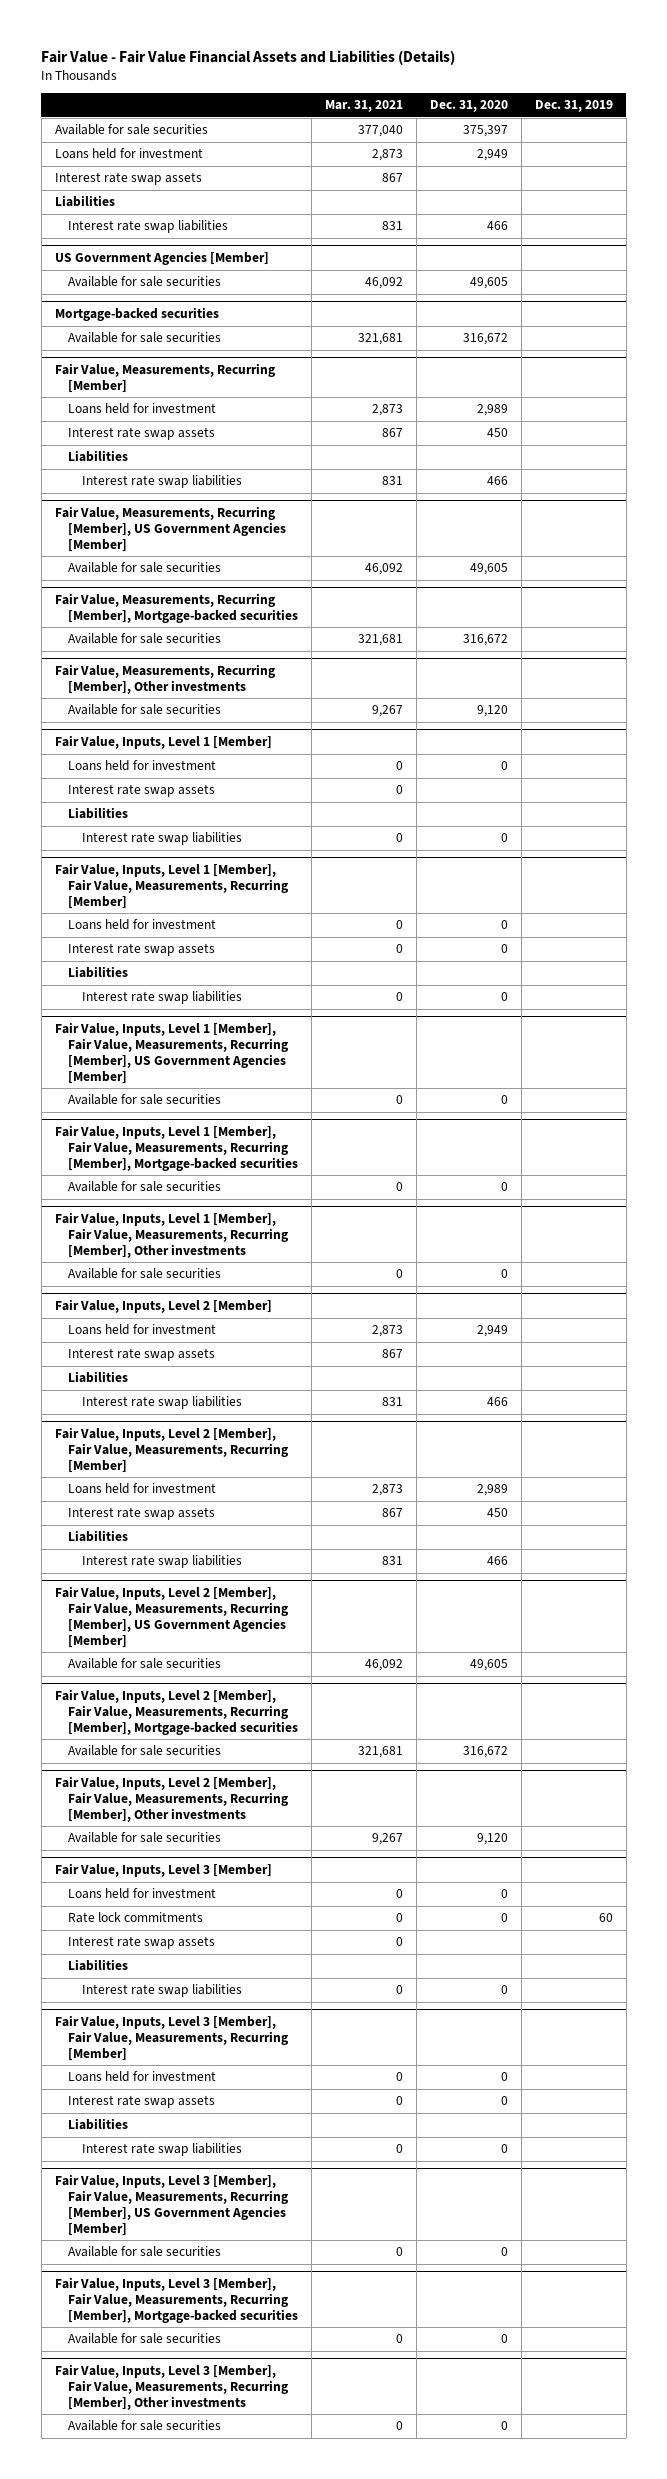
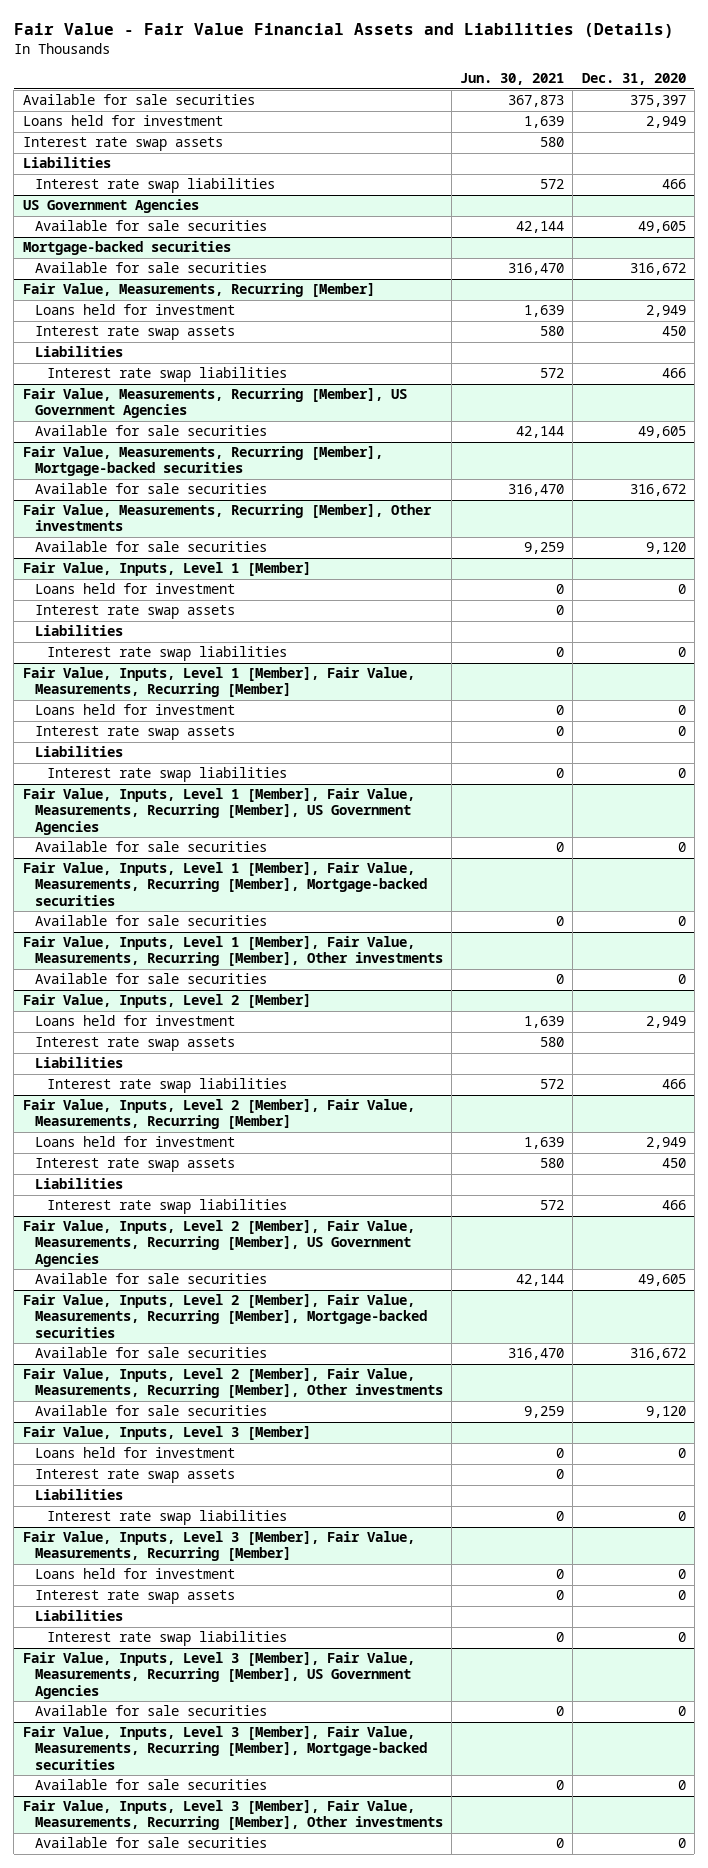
- | Mar. 31, 2021 | Dec. 31, 2020 | Dec. 31, 2019
+ | Jun. 30, 2021 | Dec. 31, 2020
- US Government Agencies [Member]
+ US Government Agencies
@ Fair Value, Measurements, Recurring [Member]
- Loans held for investment | 2,873 | 2,989 |
+ Loans held for investment | 1,639 | 2,949
- Fair Value, Measurements, Recurring [Member], US Government Agencies [Member]
+ Fair Value, Measurements, Recurring [Member], US Government Agencies
- Fair Value, Inputs, Level 1 [Member], Fair Value, Measurements, Recurring [Member], US Government Agencies [Member]
+ Fair Value, Inputs, Level 1 [Member], Fair Value, Measurements, Recurring [Member], US Government Agencies
@ Fair Value, Inputs, Level 2 [Member], Fair Value, Measurements, Recurring [Member]
- Loans held for investment | 2,873 | 2,989 |
+ Loans held for investment | 1,639 | 2,949
- Fair Value, Inputs, Level 2 [Member], Fair Value, Measurements, Recurring [Member], US Government Agencies [Member]
+ Fair Value, Inputs, Level 2 [Member], Fair Value, Measurements, Recurring [Member], US Government Agencies
@ Fair Value, Inputs, Level 3 [Member]
- Rate lock commitments | 0 | 0 | 60
- Fair Value, Inputs, Level 3 [Member], Fair Value, Measurements, Recurring [Member], US Government Agencies [Member]
+ Fair Value, Inputs, Level 3 [Member], Fair Value, Measurements, Recurring [Member], US Government Agencies

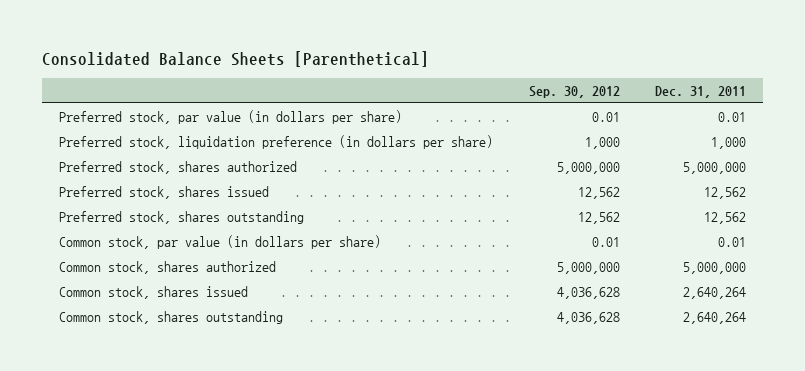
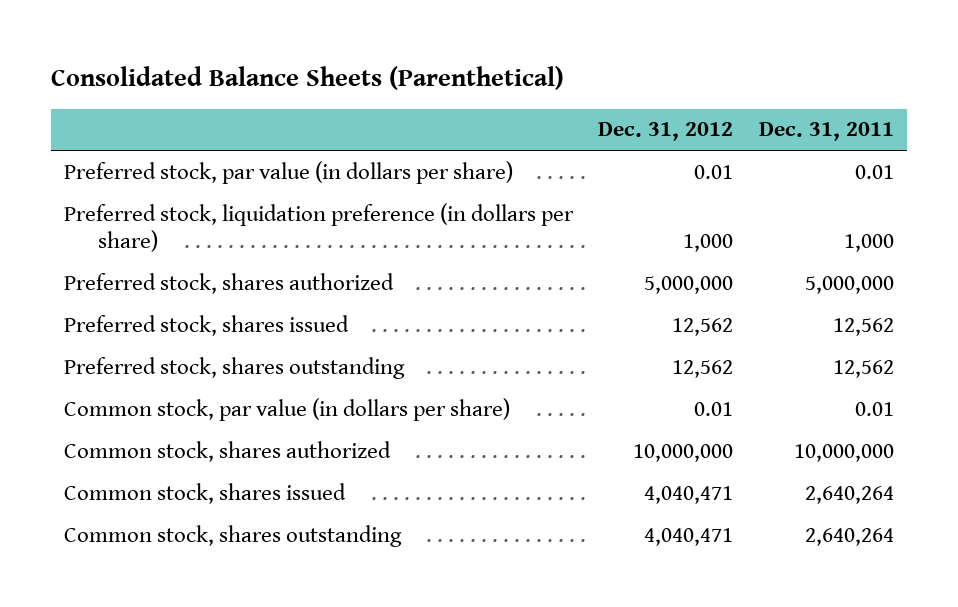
- Consolidated Balance Sheets [Parenthetical]
+ Consolidated Balance Sheets (Parenthetical)
- | Sep. 30, 2012 | Dec. 31, 2011
+ | Dec. 31, 2012 | Dec. 31, 2011
- Common stock, shares authorized | 5,000,000 | 5,000,000
+ Common stock, shares authorized | 10,000,000 | 10,000,000

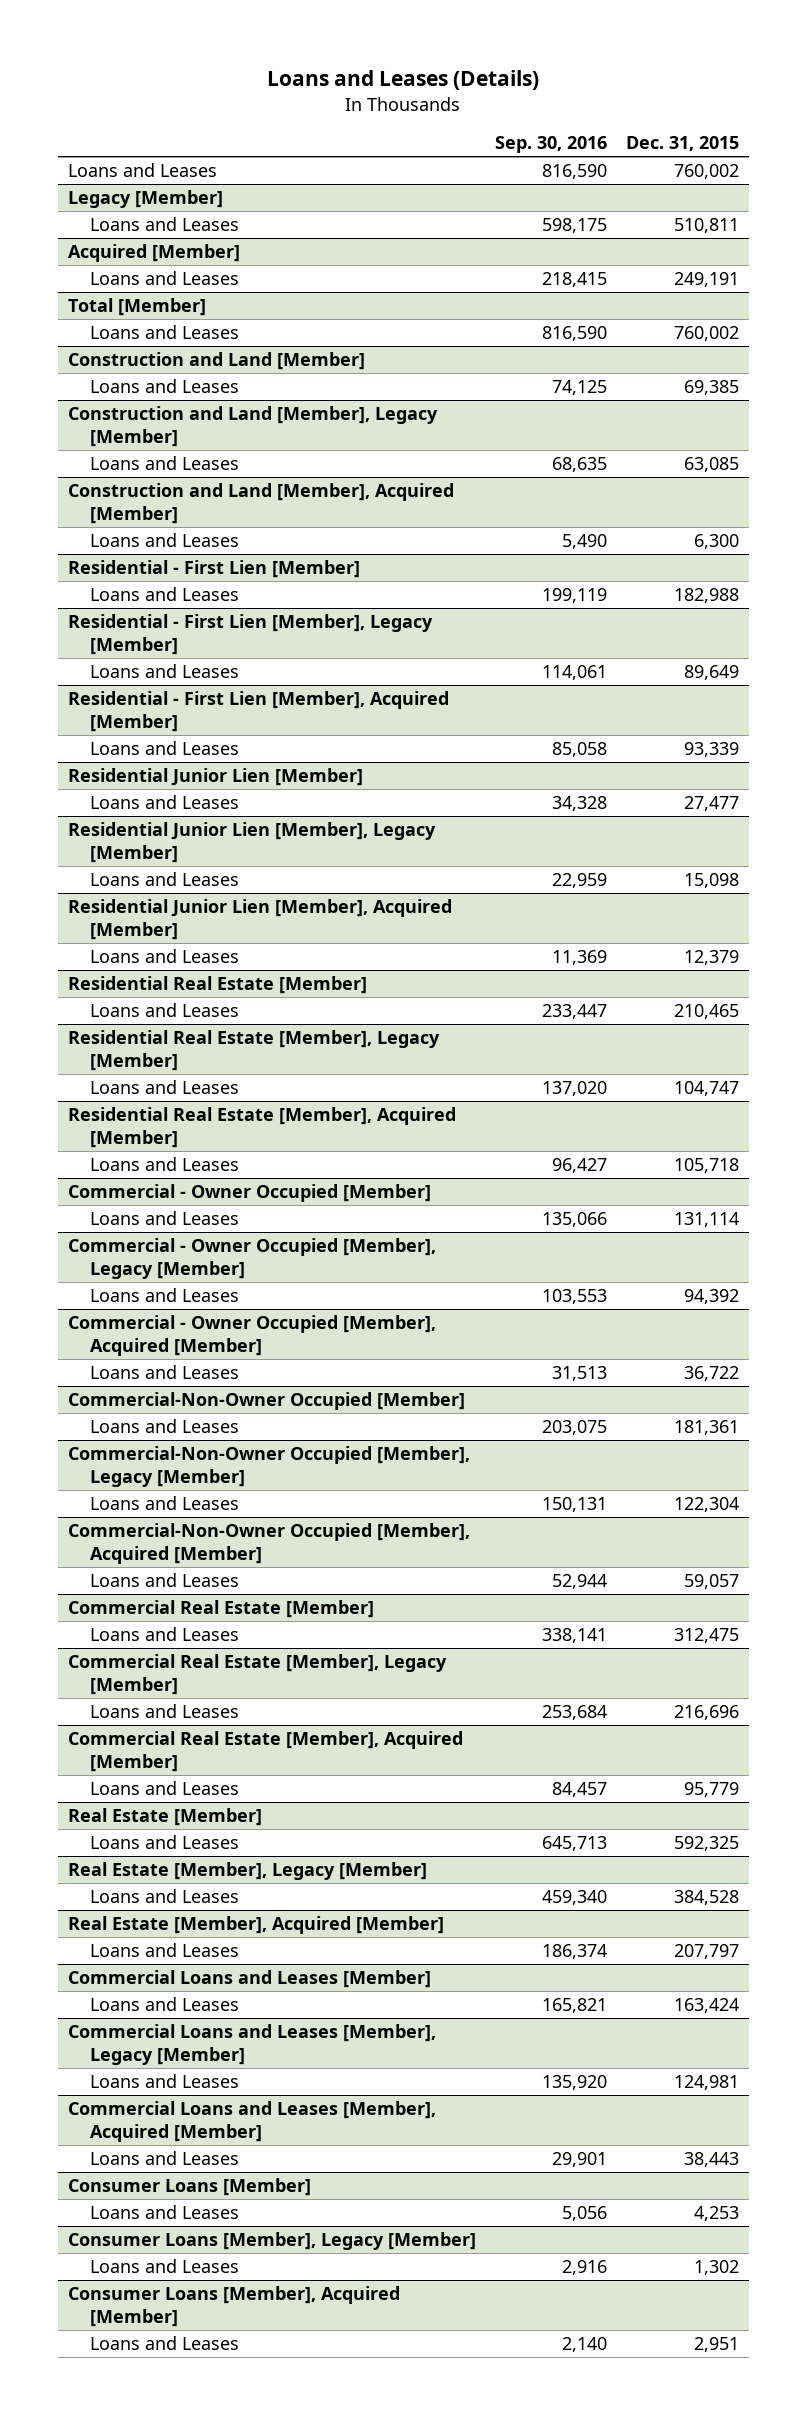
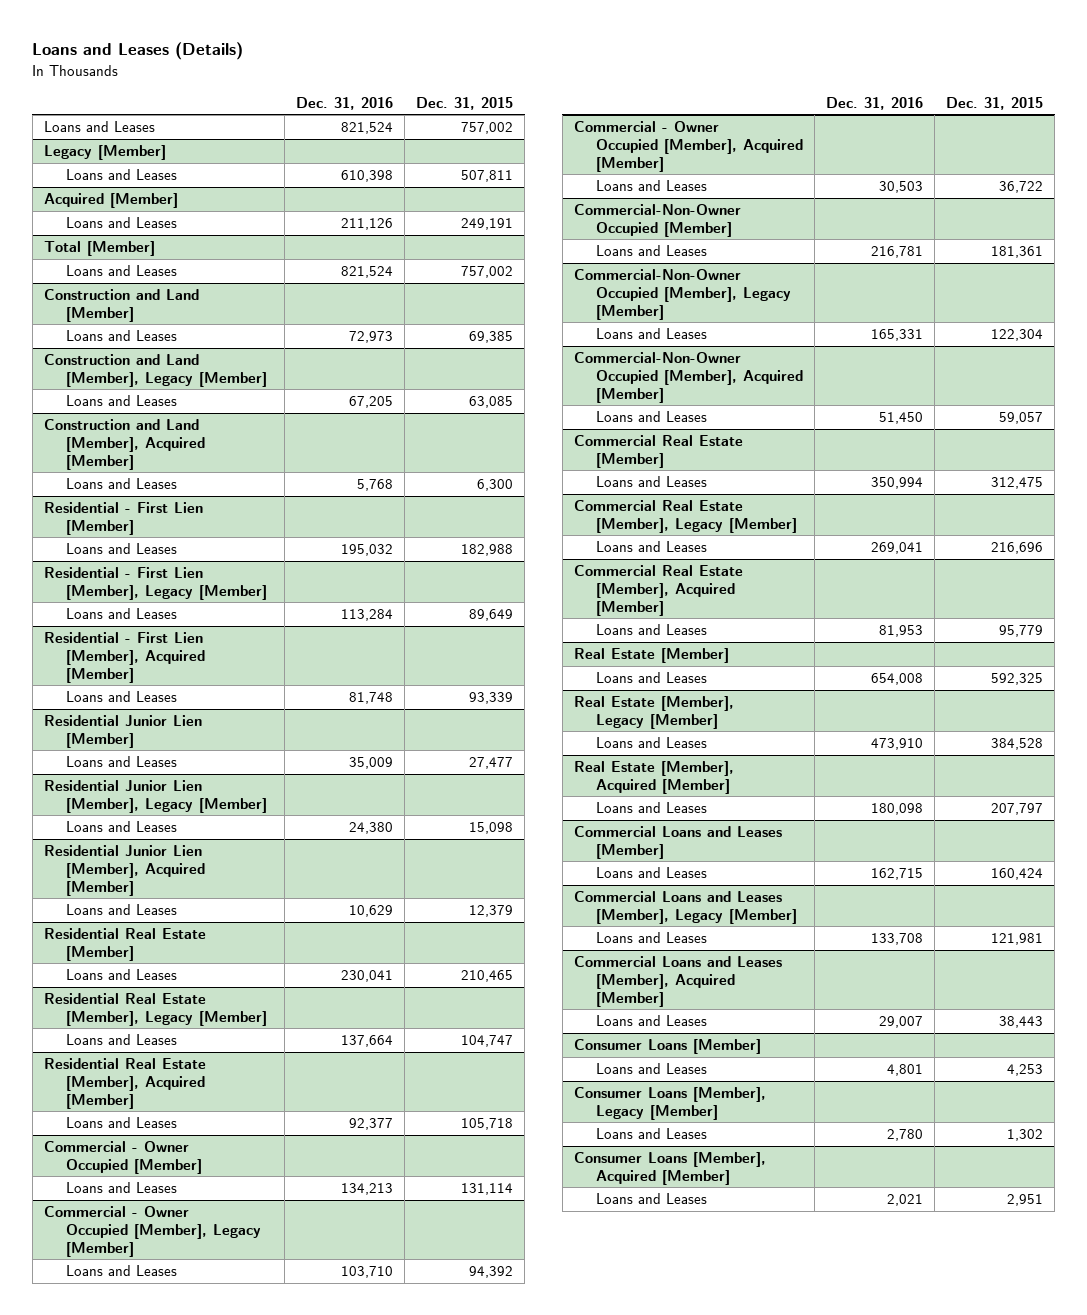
- | Sep. 30, 2016 | Dec. 31, 2015
+ | Dec. 31, 2016 | Dec. 31, 2015
- Loans and Leases | 816,590 | 760,002
+ Loans and Leases | 821,524 | 757,002
@ Legacy [Member]
- Loans and Leases | 598,175 | 510,811
+ Loans and Leases | 610,398 | 507,811
@ Total [Member]
- Loans and Leases | 816,590 | 760,002
+ Loans and Leases | 821,524 | 757,002
@ Commercial Loans and Leases [Member]
- Loans and Leases | 165,821 | 163,424
+ Loans and Leases | 162,715 | 160,424
@ Commercial Loans and Leases [Member], Legacy [Member]
- Loans and Leases | 135,920 | 124,981
+ Loans and Leases | 133,708 | 121,981

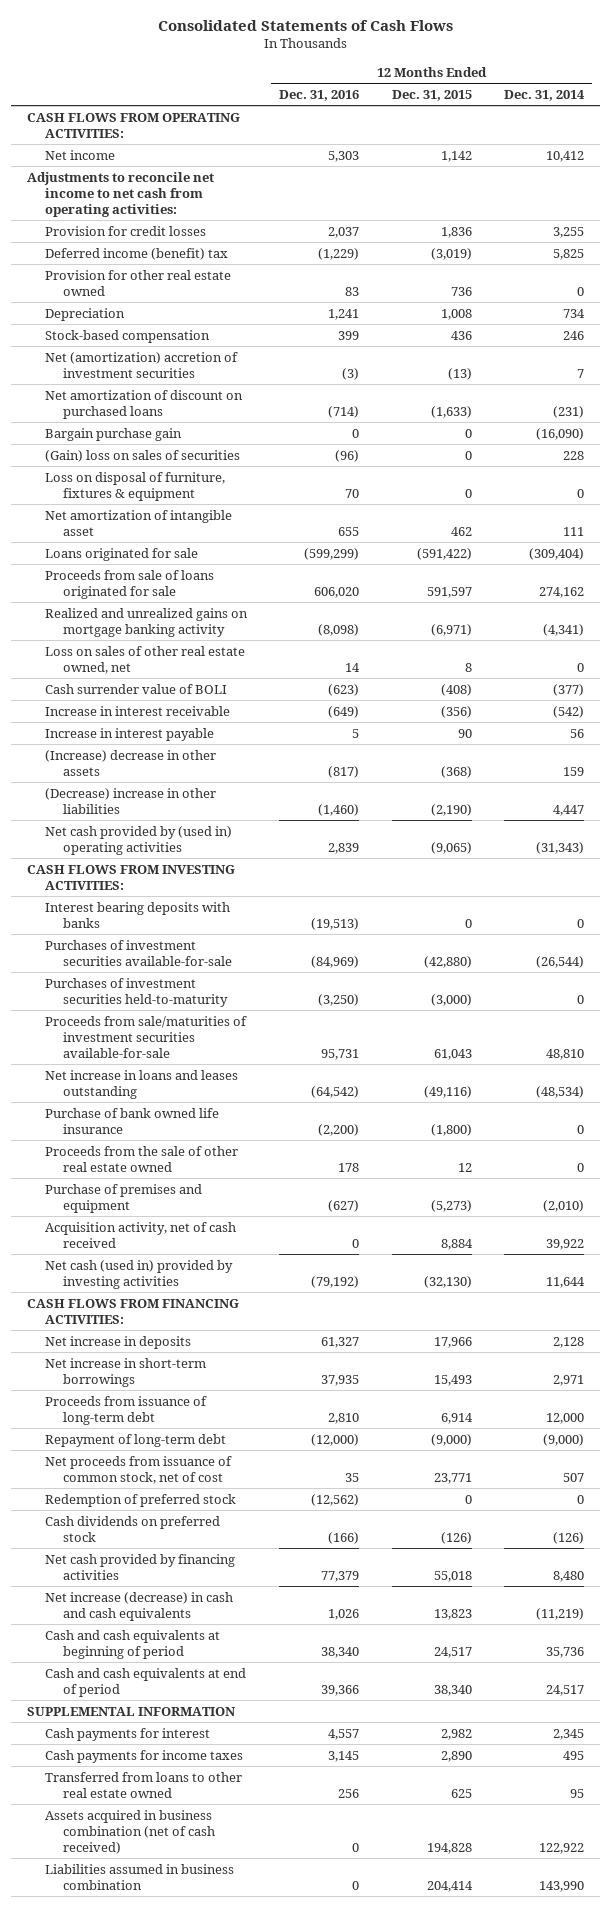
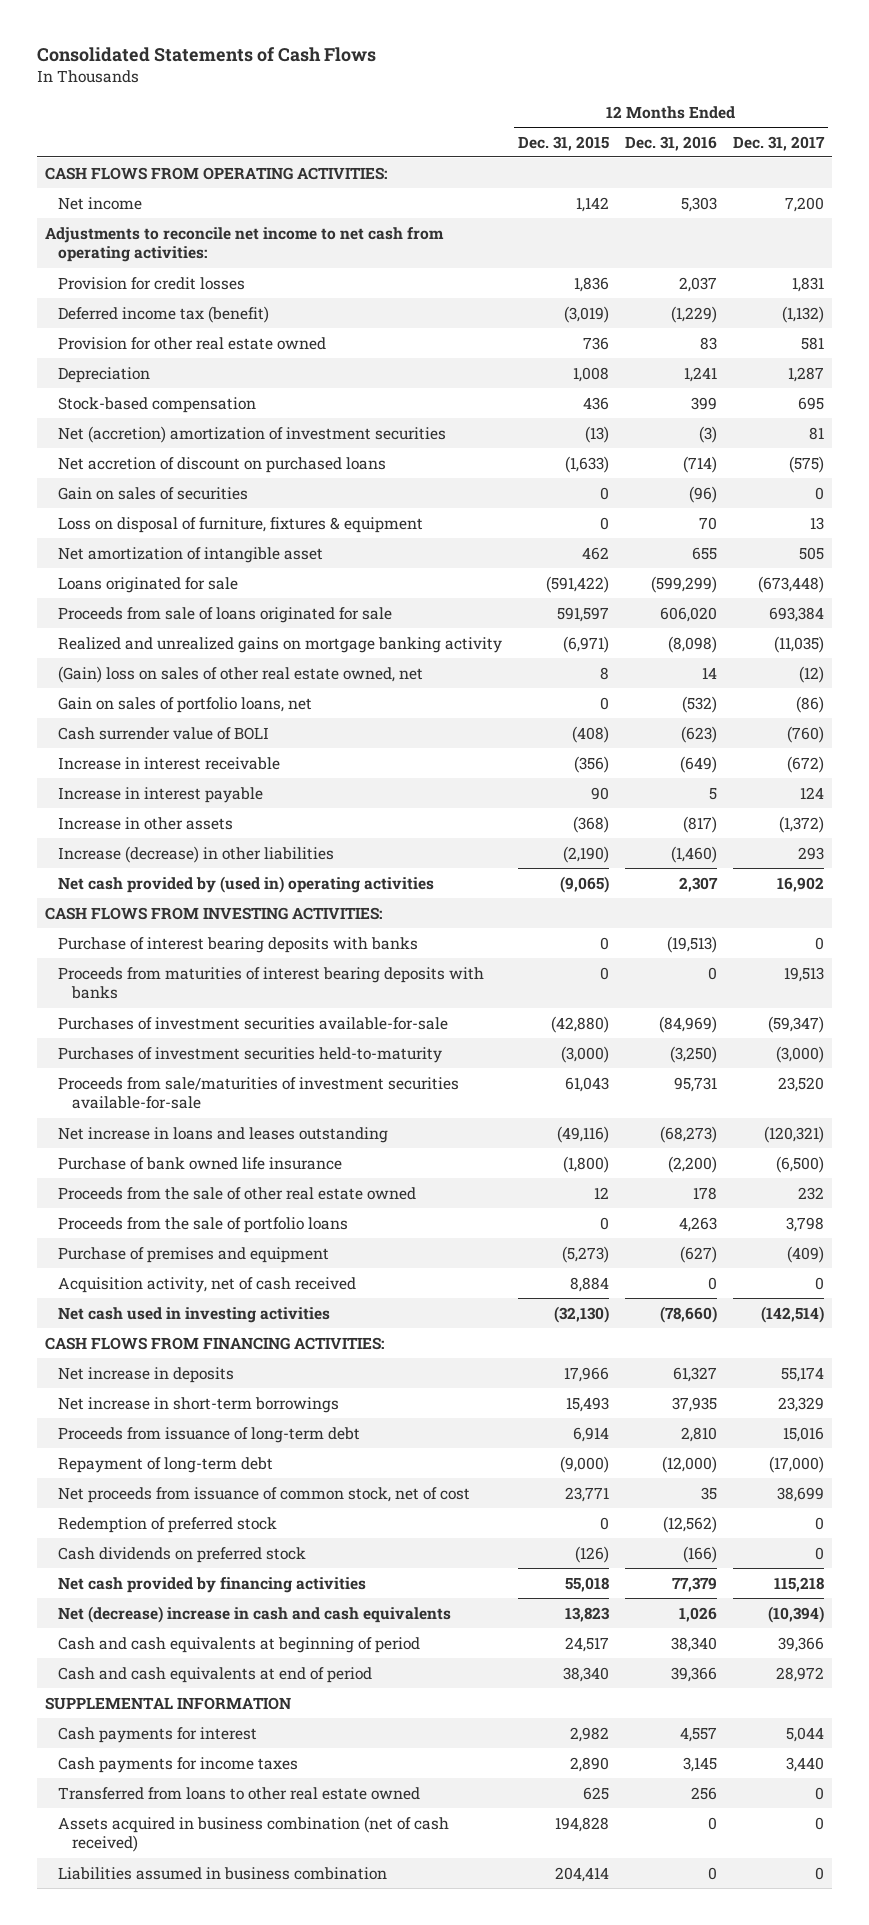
- | 12 Months Ended Dec. 31, 2016 | 12 Months Ended Dec. 31, 2015 | 12 Months Ended Dec. 31, 2014
+ | 12 Months Ended Dec. 31, 2015 | 12 Months Ended Dec. 31, 2016 | 12 Months Ended Dec. 31, 2017
- Deferred income (benefit) tax | (1,229) | (3,019) | 5,825
+ Deferred income tax (benefit) | (3,019) | (1,229) | (1,132)
- Net (amortization) accretion of investment securities | (3) | (13) | 7
- Net amortization of discount on purchased loans | (714) | (1,633) | (231)
- Bargain purchase gain | 0 | 0 | (16,090)
- (Gain) loss on sales of securities | (96) | 0 | 228
+ Net (accretion) amortization of investment securities | (13) | (3) | 81
+ Net accretion of discount on purchased loans | (1,633) | (714) | (575)
+ Gain on sales of securities | 0 | (96) | 0
- Loss on sales of other real estate owned, net | 14 | 8 | 0
+ (Gain) loss on sales of other real estate owned, net | 8 | 14 | (12)
+ Gain on sales of portfolio loans, net | 0 | (532) | (86)
- (Increase) decrease in other assets | (817) | (368) | 159
- (Decrease) increase in other liabilities | (1,460) | (2,190) | 4,447
- Net cash provided by (used in) operating activities | 2,839 | (9,065) | (31,343)
+ Increase in other assets | (368) | (817) | (1,372)
+ Increase (decrease) in other liabilities | (2,190) | (1,460) | 293
+ Net cash provided by (used in) operating activities | (9,065) | 2,307 | 16,902
- Interest bearing deposits with banks | (19,513) | 0 | 0
+ Purchase of interest bearing deposits with banks | 0 | (19,513) | 0
+ Proceeds from maturities of interest bearing deposits with banks | 0 | 0 | 19,513
- Net increase in loans and leases outstanding | (64,542) | (49,116) | (48,534)
+ Net increase in loans and leases outstanding | (49,116) | (68,273) | (120,321)
+ Proceeds from the sale of portfolio loans | 0 | 4,263 | 3,798
- Net cash (used in) provided by investing activities | (79,192) | (32,130) | 11,644
+ Net cash used in investing activities | (32,130) | (78,660) | (142,514)
- Net increase (decrease) in cash and cash equivalents | 1,026 | 13,823 | (11,219)
+ Net (decrease) increase in cash and cash equivalents | 13,823 | 1,026 | (10,394)

